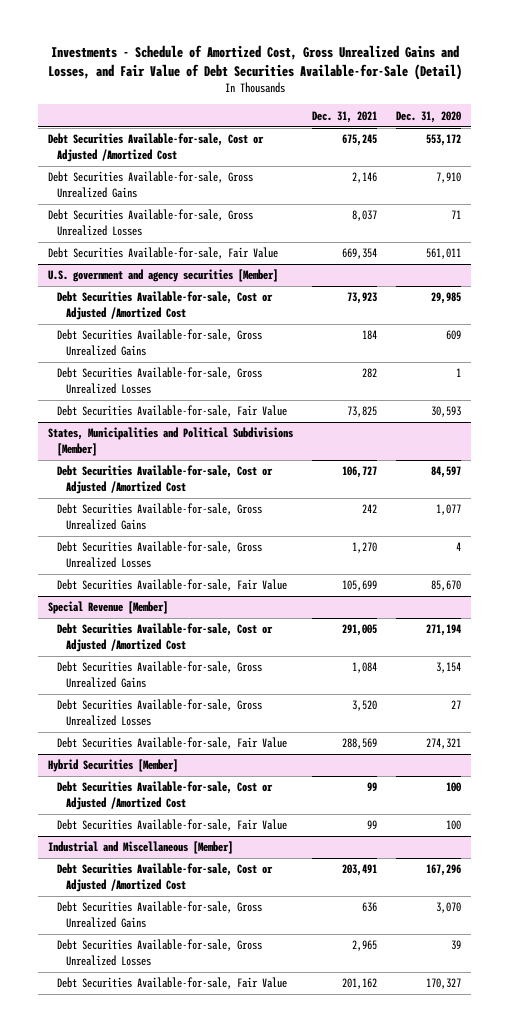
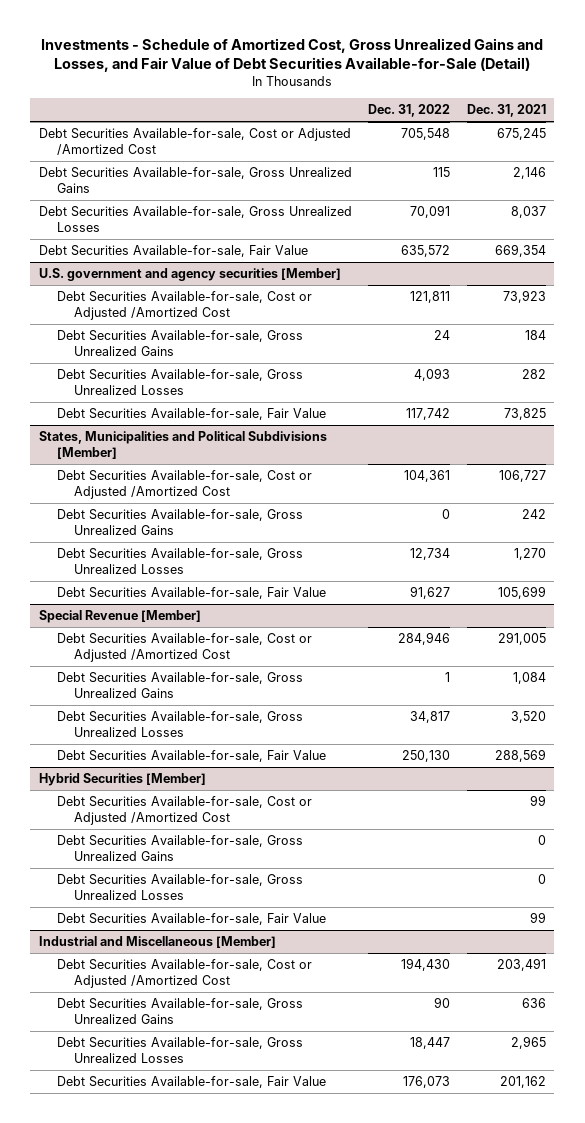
- | Dec. 31, 2021 | Dec. 31, 2020
+ | Dec. 31, 2022 | Dec. 31, 2021
@ Hybrid Securities [Member]
+ Debt Securities Available-for-sale, Gross Unrealized Gains | | 0
+ Debt Securities Available-for-sale, Gross Unrealized Losses | | 0

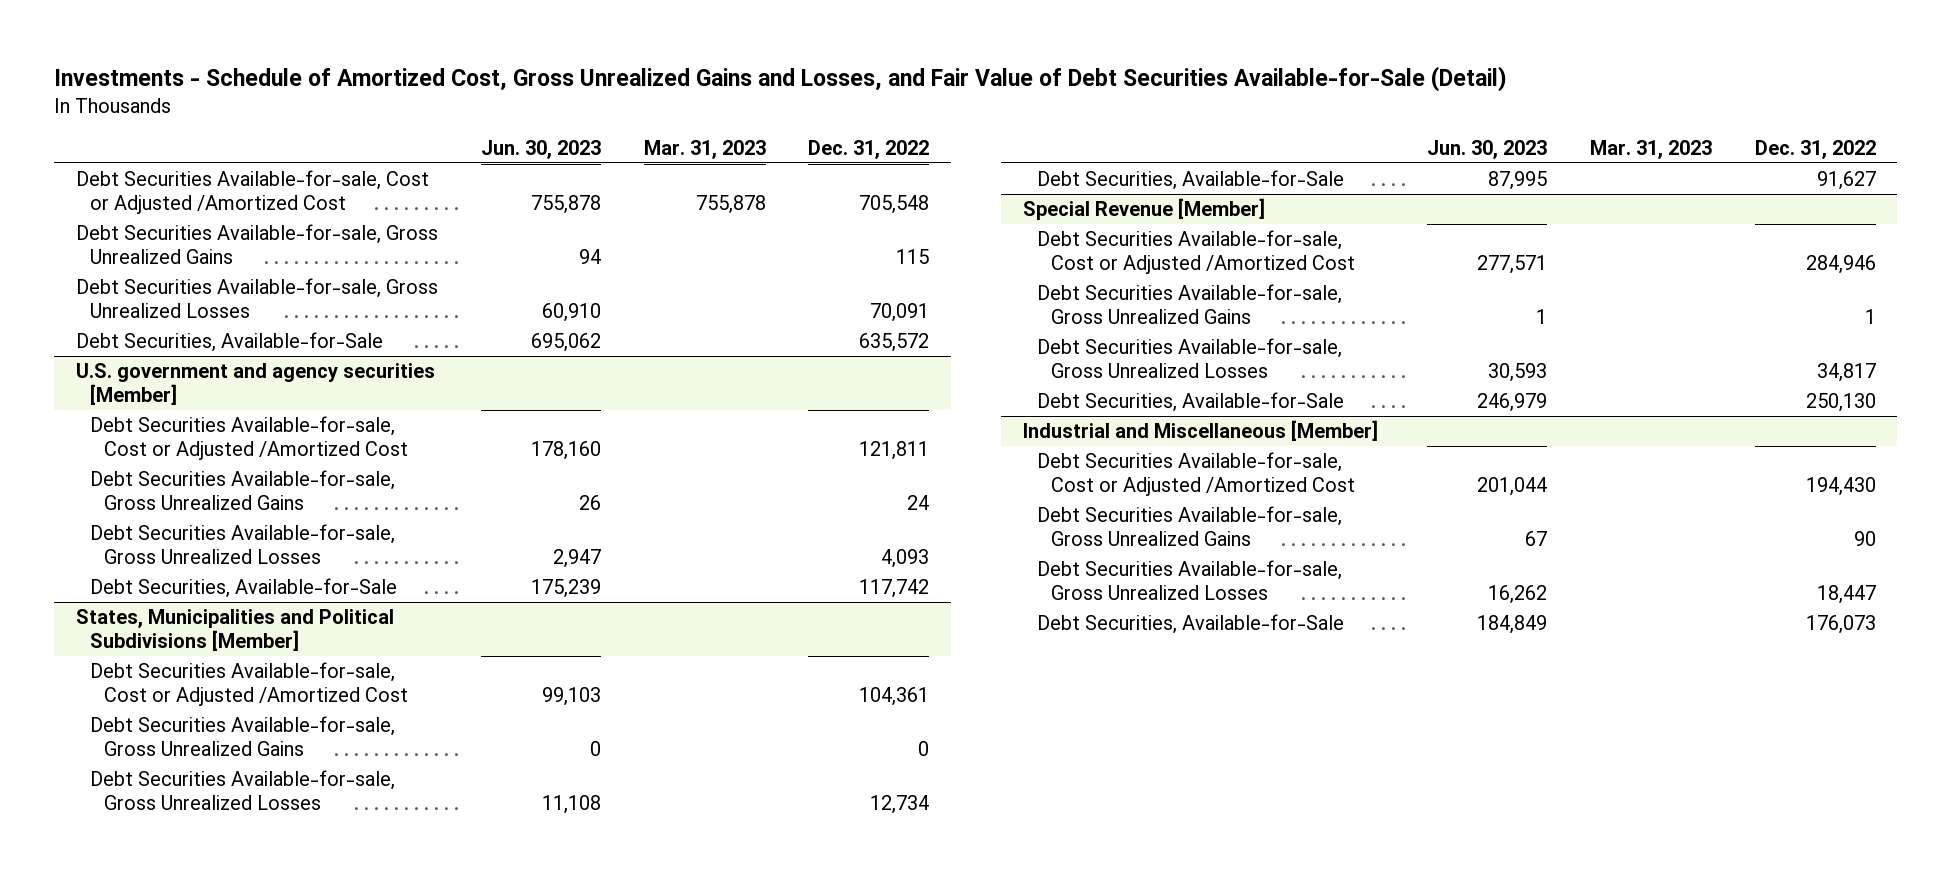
- | Dec. 31, 2022 | Dec. 31, 2021
+ | Jun. 30, 2023 | Mar. 31, 2023 | Dec. 31, 2022
- Debt Securities Available-for-sale, Fair Value | 635,572 | 669,354
+ Debt Securities, Available-for-Sale | 695,062 | | 635,572
@ U.S. government and agency securities [Member]
- Debt Securities Available-for-sale, Fair Value | 117,742 | 73,825
+ Debt Securities, Available-for-Sale | 175,239 | | 117,742
@ States, Municipalities and Political Subdivisions [Member]
- Debt Securities Available-for-sale, Fair Value | 91,627 | 105,699
+ Debt Securities, Available-for-Sale | 87,995 | | 91,627
@ Special Revenue [Member]
- Debt Securities Available-for-sale, Fair Value | 250,130 | 288,569
- Hybrid Securities [Member]
- Debt Securities Available-for-sale, Cost or Adjusted /Amortized Cost | | 99
- Debt Securities Available-for-sale, Gross Unrealized Gains | | 0
- Debt Securities Available-for-sale, Gross Unrealized Losses | | 0
- Debt Securities Available-for-sale, Fair Value | | 99
@ Special Revenue [Member]
+ Debt Securities, Available-for-Sale | 246,979 | | 250,130
@ Industrial and Miscellaneous [Member]
- Debt Securities Available-for-sale, Fair Value | 176,073 | 201,162
+ Debt Securities, Available-for-Sale | 184,849 | | 176,073

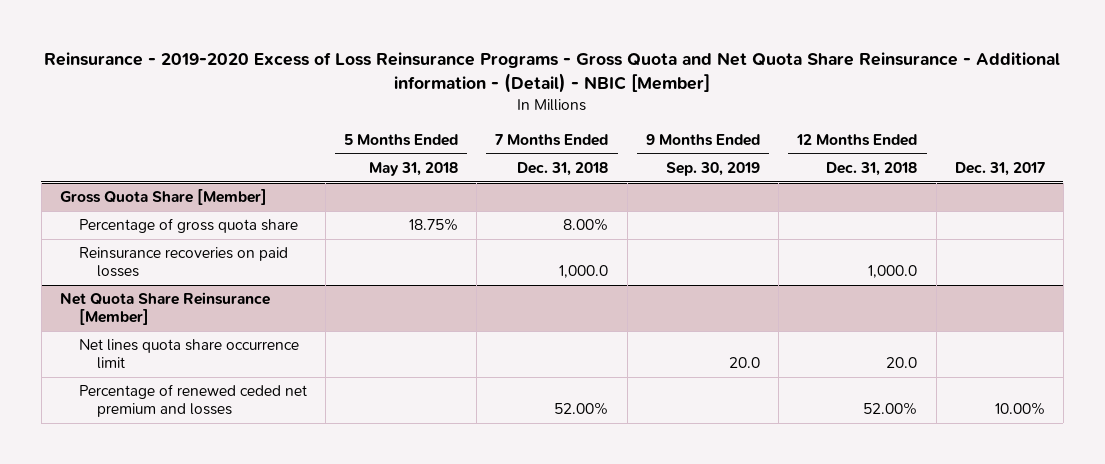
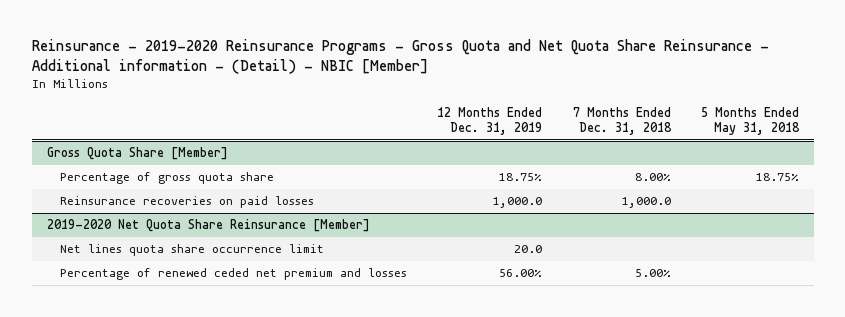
- Reinsurance - 2019-2020 Excess of Loss Reinsurance Programs - Gross Quota and Net Quota Share Reinsurance - Additional information - (Detail) - NBIC [Member]
+ Reinsurance - 2019-2020 Reinsurance Programs - Gross Quota and Net Quota Share Reinsurance - Additional information - (Detail) - NBIC [Member]
- | 5 Months Ended May 31, 2018 | 7 Months Ended Dec. 31, 2018 | 9 Months Ended Sep. 30, 2019 | 12 Months Ended Dec. 31, 2018 | Dec. 31, 2017
+ | 12 Months Ended Dec. 31, 2019 | 7 Months Ended Dec. 31, 2018 | 5 Months Ended May 31, 2018
- Net Quota Share Reinsurance [Member]
+ 2019-2020 Net Quota Share Reinsurance [Member]
- Percentage of renewed ceded net premium and losses | | 52.00% | | 52.00% | 10.00%
+ Percentage of renewed ceded net premium and losses | 56.00% | 5.00% |

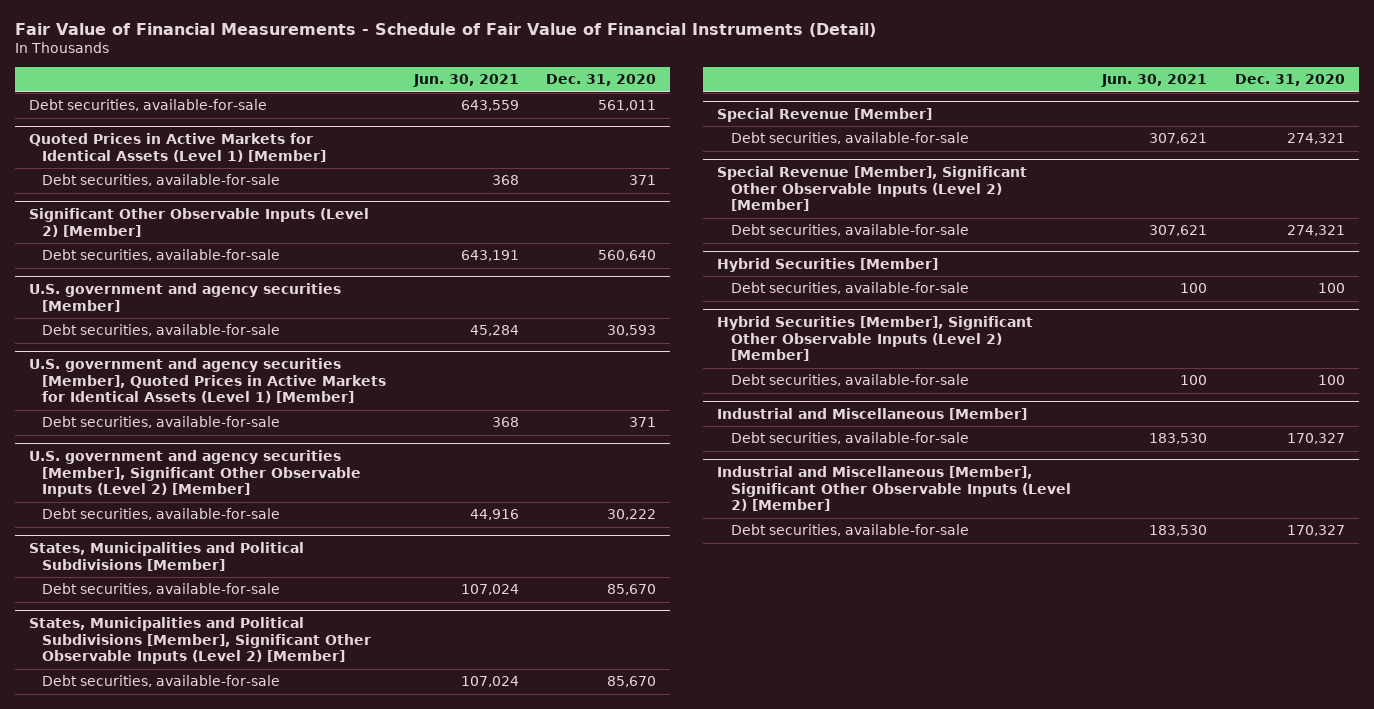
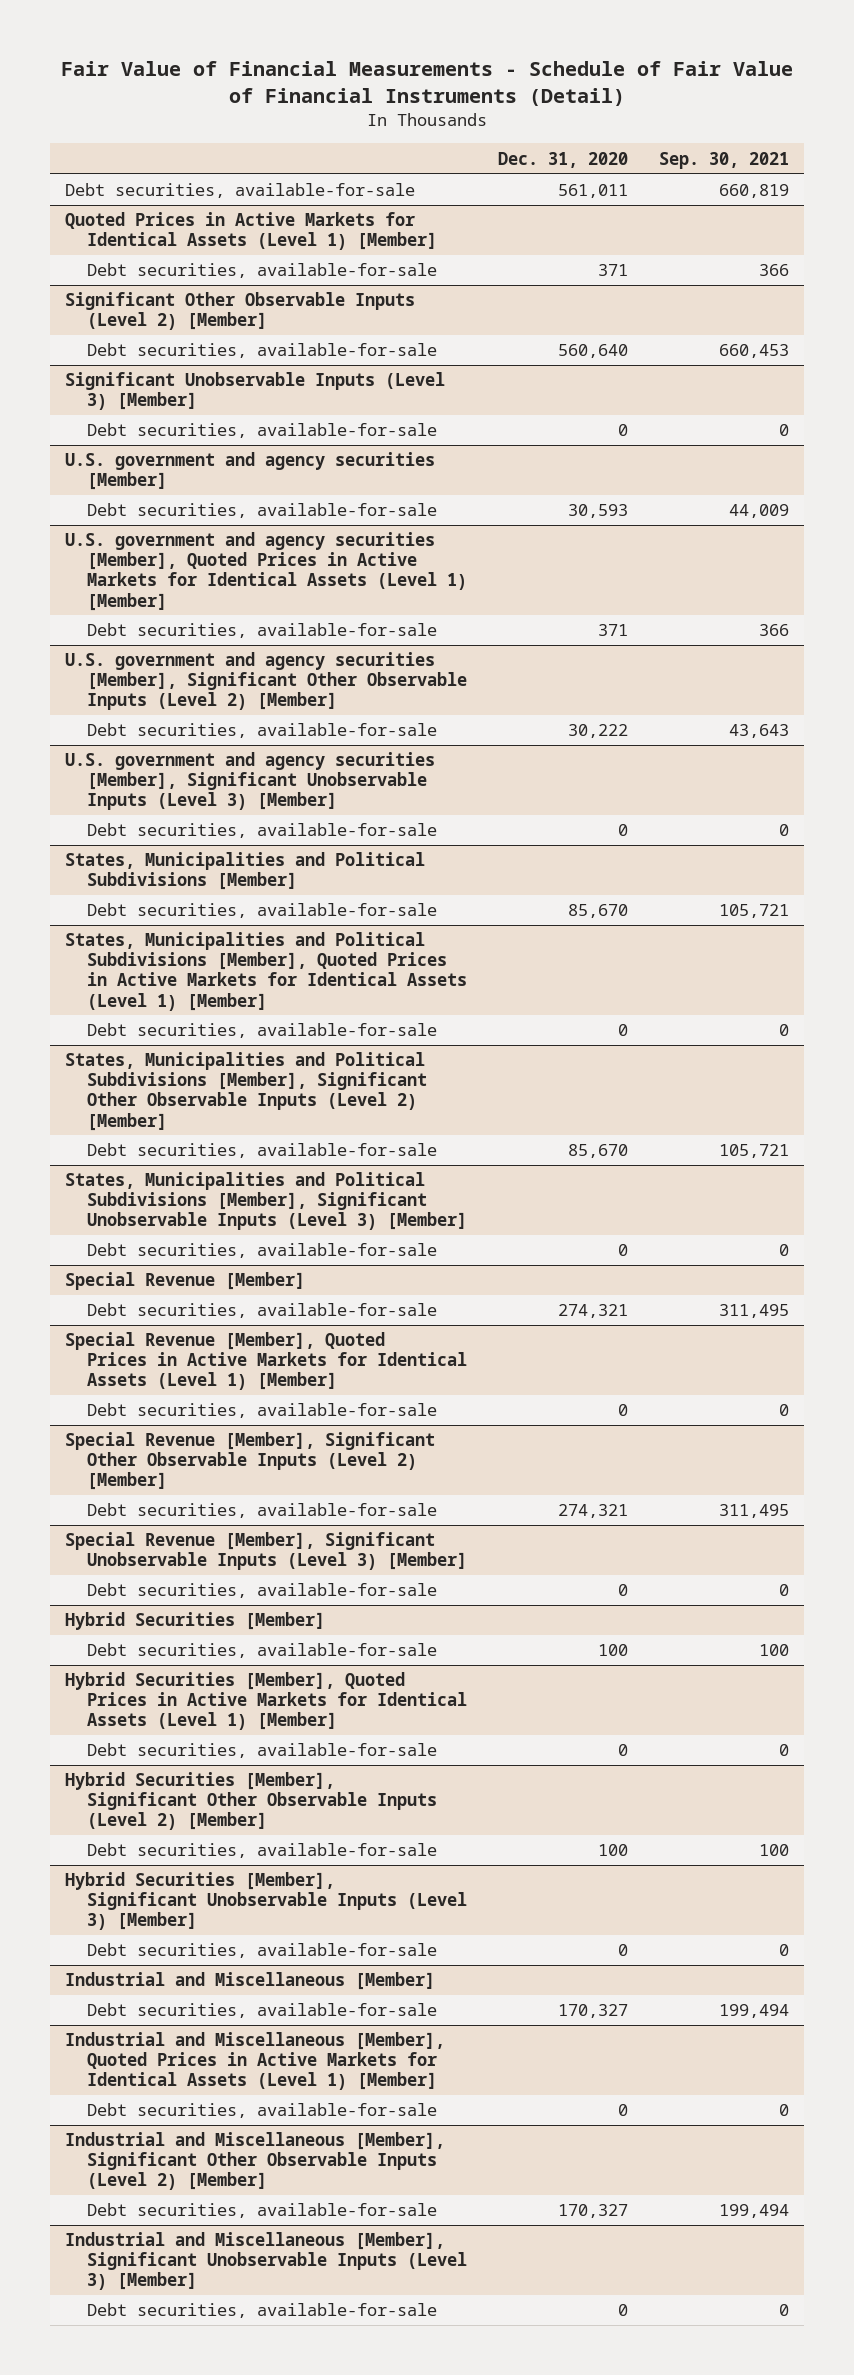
- | Jun. 30, 2021 | Dec. 31, 2020
+ | Dec. 31, 2020 | Sep. 30, 2021
+ Significant Unobservable Inputs (Level 3) [Member]
+ Debt securities, available-for-sale | 0 | 0
+ U.S. government and agency securities [Member], Significant Unobservable Inputs (Level 3) [Member]
+ Debt securities, available-for-sale | 0 | 0
+ States, Municipalities and Political Subdivisions [Member], Quoted Prices in Active Markets for Identical Assets (Level 1) [Member]
+ Debt securities, available-for-sale | 0 | 0
+ States, Municipalities and Political Subdivisions [Member], Significant Unobservable Inputs (Level 3) [Member]
+ Debt securities, available-for-sale | 0 | 0
+ Special Revenue [Member], Quoted Prices in Active Markets for Identical Assets (Level 1) [Member]
+ Debt securities, available-for-sale | 0 | 0
+ Special Revenue [Member], Significant Unobservable Inputs (Level 3) [Member]
+ Debt securities, available-for-sale | 0 | 0
+ Hybrid Securities [Member], Quoted Prices in Active Markets for Identical Assets (Level 1) [Member]
+ Debt securities, available-for-sale | 0 | 0
+ Hybrid Securities [Member], Significant Unobservable Inputs (Level 3) [Member]
+ Debt securities, available-for-sale | 0 | 0
+ Industrial and Miscellaneous [Member], Quoted Prices in Active Markets for Identical Assets (Level 1) [Member]
+ Debt securities, available-for-sale | 0 | 0
+ Industrial and Miscellaneous [Member], Significant Unobservable Inputs (Level 3) [Member]
+ Debt securities, available-for-sale | 0 | 0

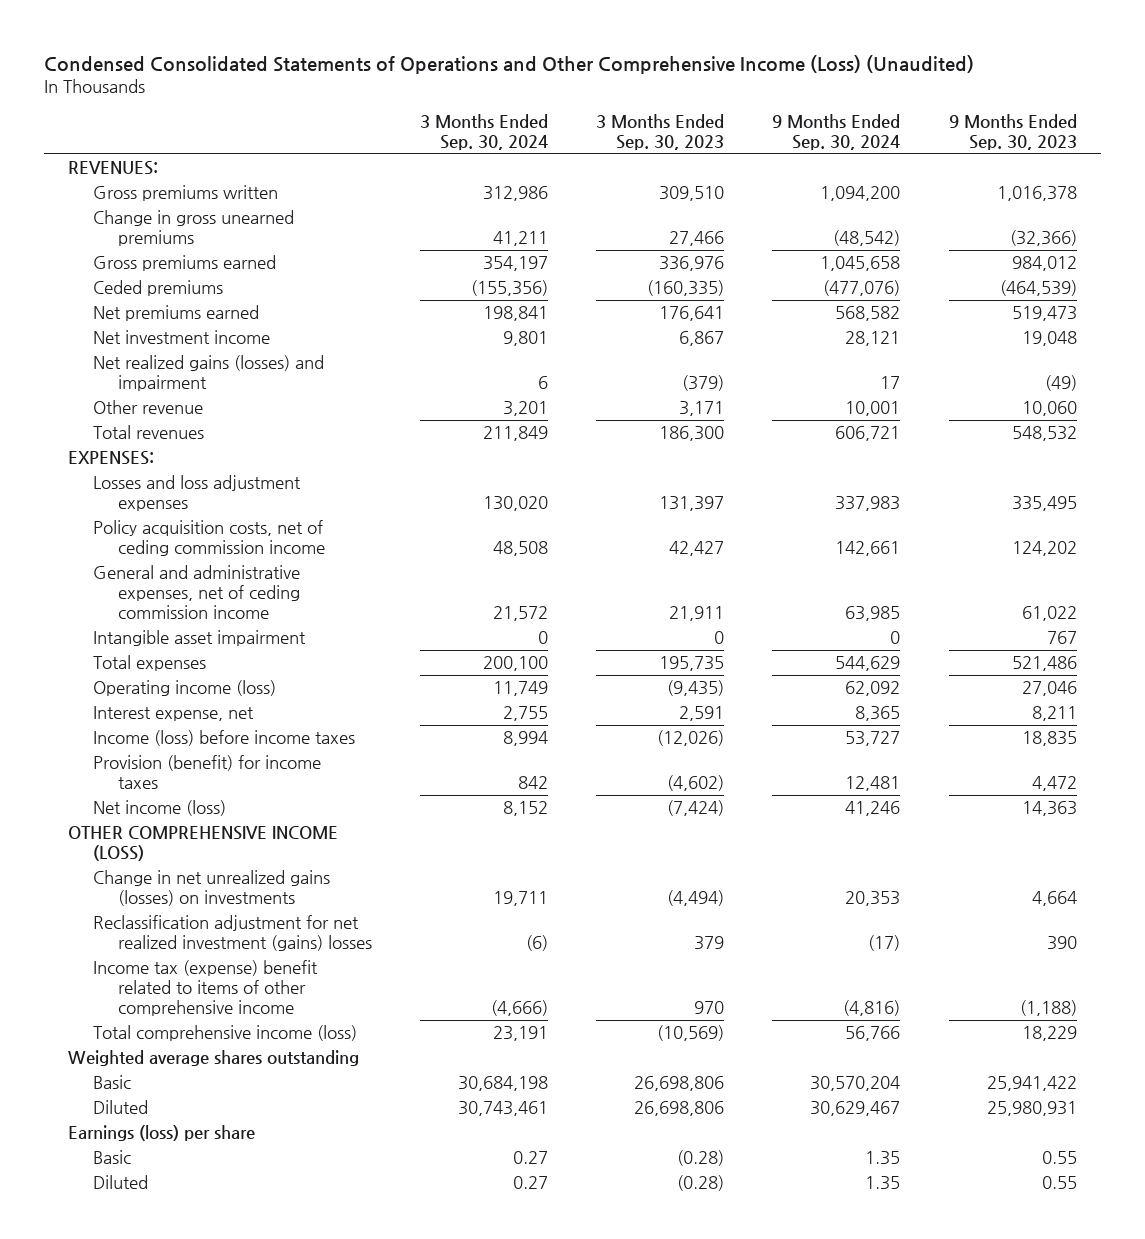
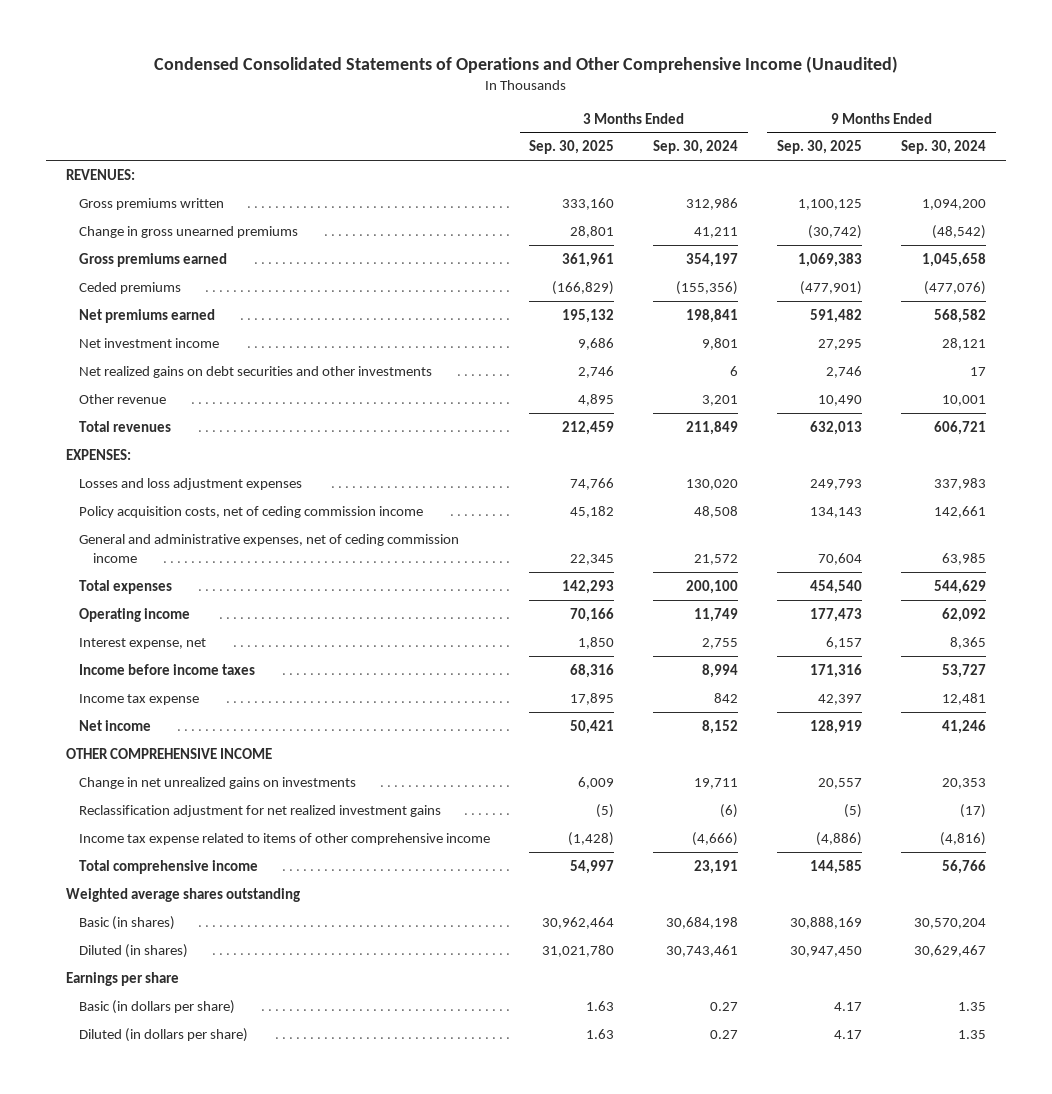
- Condensed Consolidated Statements of Operations and Other Comprehensive Income (Loss) (Unaudited)
+ Condensed Consolidated Statements of Operations and Other Comprehensive Income (Unaudited)
- | 3 Months Ended Sep. 30, 2024 | 3 Months Ended Sep. 30, 2023 | 9 Months Ended Sep. 30, 2024 | 9 Months Ended Sep. 30, 2023
+ | 3 Months Ended Sep. 30, 2025 | 3 Months Ended Sep. 30, 2024 | 9 Months Ended Sep. 30, 2025 | 9 Months Ended Sep. 30, 2024
- Net realized gains (losses) and impairment | 6 | (379) | 17 | (49)
+ Net realized gains on debt securities and other investments | 2,746 | 6 | 2,746 | 17
- Intangible asset impairment | 0 | 0 | 0 | 767
- Operating income (loss) | 11,749 | (9,435) | 62,092 | 27,046
+ Operating income | 70,166 | 11,749 | 177,473 | 62,092
- Income (loss) before income taxes | 8,994 | (12,026) | 53,727 | 18,835
- Provision (benefit) for income taxes | 842 | (4,602) | 12,481 | 4,472
- Net income (loss) | 8,152 | (7,424) | 41,246 | 14,363
- OTHER COMPREHENSIVE INCOME (LOSS)
- Change in net unrealized gains (losses) on investments | 19,711 | (4,494) | 20,353 | 4,664
- Reclassification adjustment for net realized investment (gains) losses | (6) | 379 | (17) | 390
- Income tax (expense) benefit related to items of other comprehensive income | (4,666) | 970 | (4,816) | (1,188)
- Total comprehensive income (loss) | 23,191 | (10,569) | 56,766 | 18,229
+ Income before income taxes | 68,316 | 8,994 | 171,316 | 53,727
+ Income tax expense | 17,895 | 842 | 42,397 | 12,481
+ Net income | 50,421 | 8,152 | 128,919 | 41,246
+ OTHER COMPREHENSIVE INCOME
+ Change in net unrealized gains on investments | 6,009 | 19,711 | 20,557 | 20,353
+ Reclassification adjustment for net realized investment gains | (5) | (6) | (5) | (17)
+ Income tax expense related to items of other comprehensive income | (1,428) | (4,666) | (4,886) | (4,816)
+ Total comprehensive income | 54,997 | 23,191 | 144,585 | 56,766
- Basic | 30,684,198 | 26,698,806 | 30,570,204 | 25,941,422
- Diluted | 30,743,461 | 26,698,806 | 30,629,467 | 25,980,931
- Earnings (loss) per share
- Basic | 0.27 | (0.28) | 1.35 | 0.55
- Diluted | 0.27 | (0.28) | 1.35 | 0.55
+ Basic (in shares) | 30,962,464 | 30,684,198 | 30,888,169 | 30,570,204
+ Diluted (in shares) | 31,021,780 | 30,743,461 | 30,947,450 | 30,629,467
+ Earnings per share
+ Basic (in dollars per share) | 1.63 | 0.27 | 4.17 | 1.35
+ Diluted (in dollars per share) | 1.63 | 0.27 | 4.17 | 1.35

